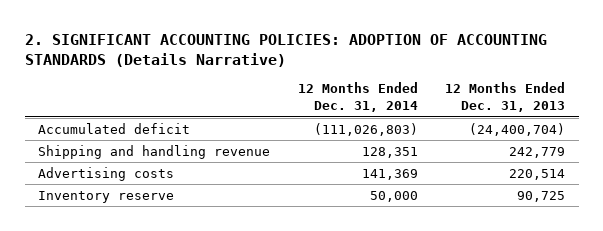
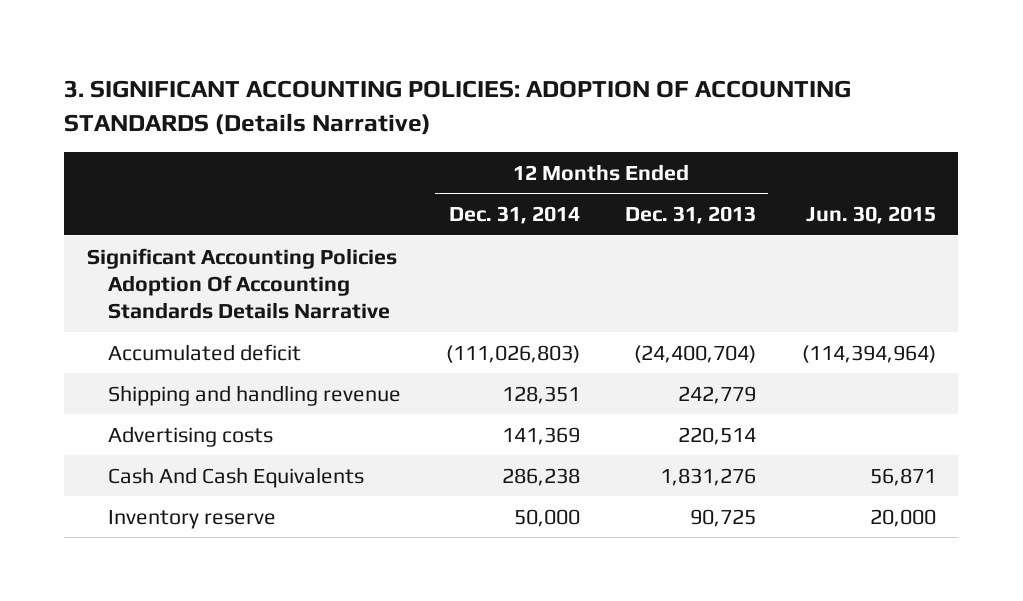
- 2. SIGNIFICANT ACCOUNTING POLICIES: ADOPTION OF ACCOUNTING STANDARDS (Details Narrative)
+ 3. SIGNIFICANT ACCOUNTING POLICIES: ADOPTION OF ACCOUNTING STANDARDS (Details Narrative)
- | 12 Months Ended Dec. 31, 2014 | 12 Months Ended Dec. 31, 2013
+ | 12 Months Ended Dec. 31, 2014 | 12 Months Ended Dec. 31, 2013 | Jun. 30, 2015
+ Significant Accounting Policies Adoption Of Accounting Standards Details Narrative
+ Cash And Cash Equivalents | 286,238 | 1,831,276 | 56,871

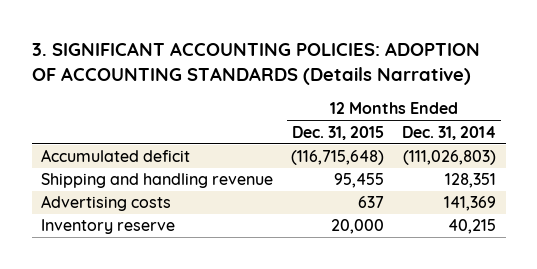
- | 12 Months Ended Dec. 31, 2014 | 12 Months Ended Dec. 31, 2013 | Jun. 30, 2015
+ | 12 Months Ended Dec. 31, 2015 | 12 Months Ended Dec. 31, 2014
- Significant Accounting Policies Adoption Of Accounting Standards Details Narrative
- Cash And Cash Equivalents | 286,238 | 1,831,276 | 56,871
- Inventory reserve | 50,000 | 90,725 | 20,000
+ Inventory reserve | 20,000 | 40,215

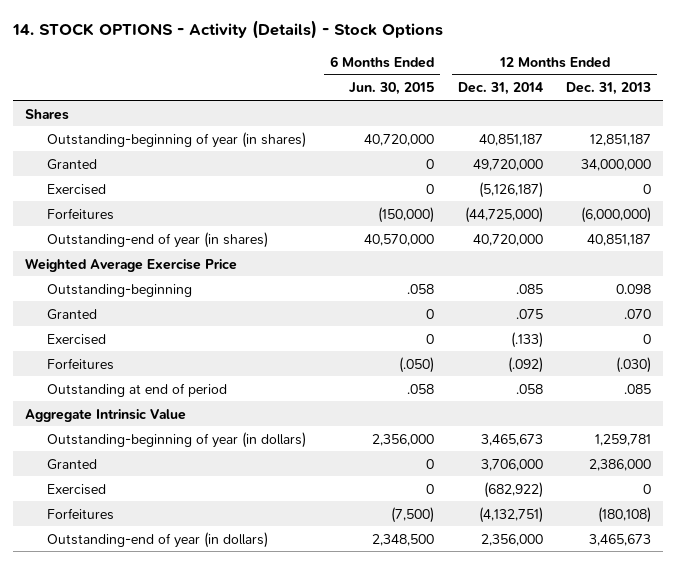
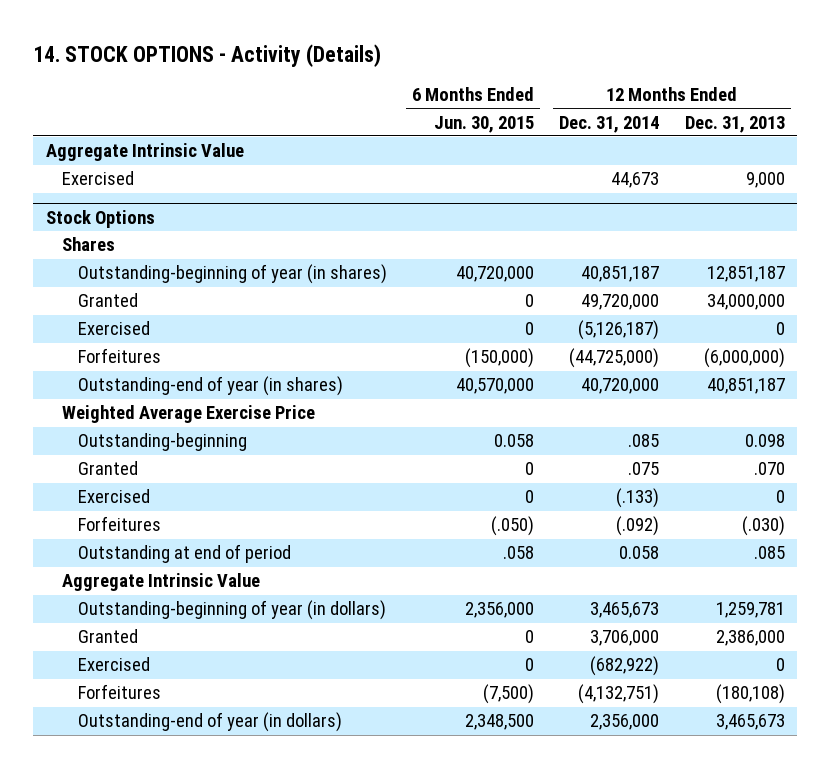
- 14. STOCK OPTIONS - Activity (Details) - Stock Options
+ 14. STOCK OPTIONS - Activity (Details)
+ Aggregate Intrinsic Value
+ Exercised | | 44,673 | 9,000
+ Stock Options
- Outstanding-beginning | .058 | .085 | 0.098
+ Outstanding-beginning | 0.058 | .085 | 0.098
- Outstanding at end of period | .058 | .058 | .085
+ Outstanding at end of period | .058 | 0.058 | .085

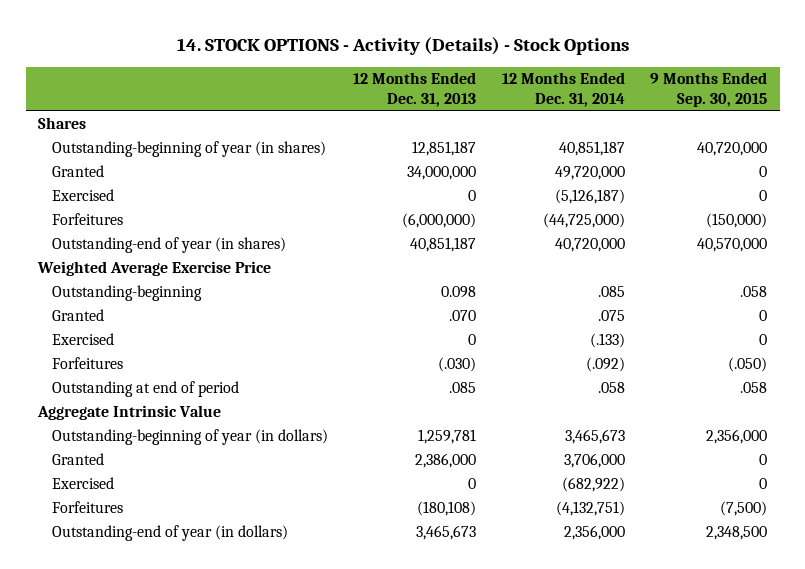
- 14. STOCK OPTIONS - Activity (Details)
+ 14. STOCK OPTIONS - Activity (Details) - Stock Options
- | 6 Months Ended Jun. 30, 2015 | 12 Months Ended Dec. 31, 2014 | 12 Months Ended Dec. 31, 2013
+ | 12 Months Ended Dec. 31, 2013 | 12 Months Ended Dec. 31, 2014 | 9 Months Ended Sep. 30, 2015
- Aggregate Intrinsic Value
- Exercised | | 44,673 | 9,000
- Stock Options
- Outstanding at end of period | .058 | 0.058 | .085
+ Outstanding at end of period | .085 | .058 | .058

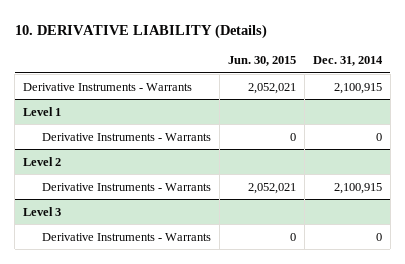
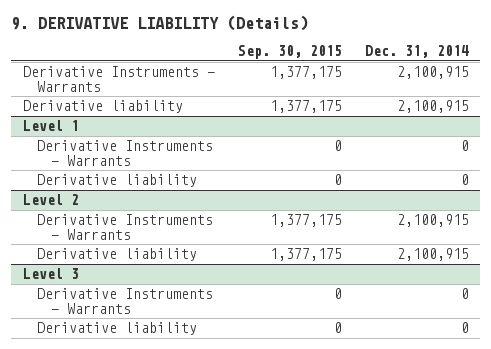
- 10. DERIVATIVE LIABILITY (Details)
+ 9. DERIVATIVE LIABILITY (Details)
- | Jun. 30, 2015 | Dec. 31, 2014
+ | Sep. 30, 2015 | Dec. 31, 2014
+ Derivative liability | 1,377,175 | 2,100,915
@ Level 1
+ Derivative liability | 0 | 0
@ Level 2
+ Derivative liability | 1,377,175 | 2,100,915
@ Level 3
+ Derivative liability | 0 | 0

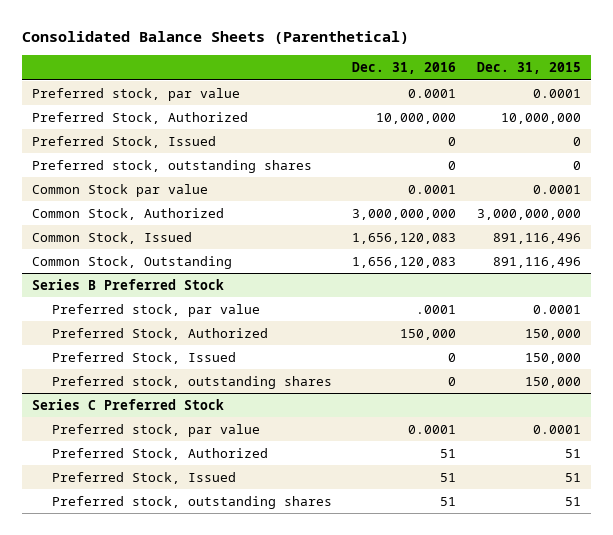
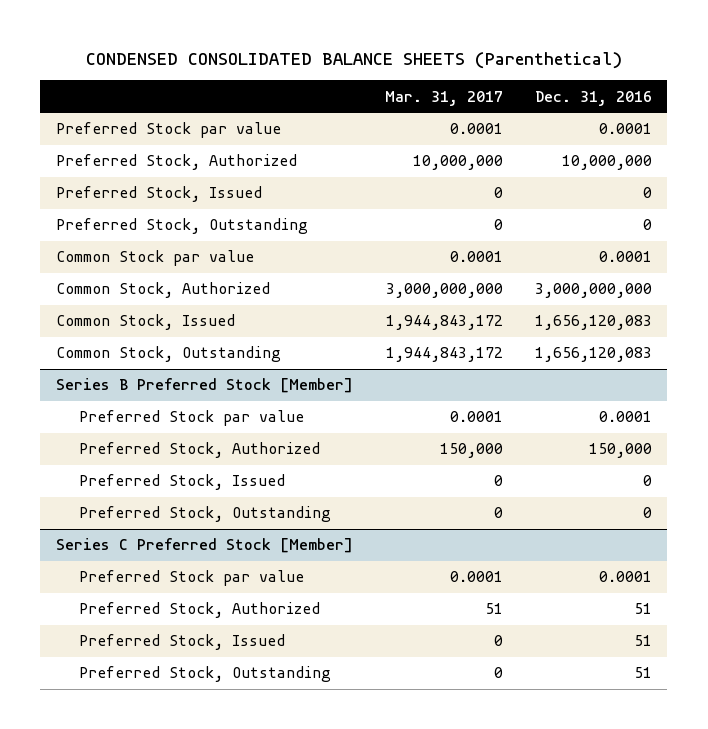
- Consolidated Balance Sheets (Parenthetical)
+ CONDENSED CONSOLIDATED BALANCE SHEETS (Parenthetical)
- | Dec. 31, 2016 | Dec. 31, 2015
+ | Mar. 31, 2017 | Dec. 31, 2016
- Preferred stock, par value | 0.0001 | 0.0001
+ Preferred Stock par value | 0.0001 | 0.0001
- Preferred stock, outstanding shares | 0 | 0
+ Preferred Stock, Outstanding | 0 | 0
- Series B Preferred Stock
- Preferred stock, par value | .0001 | 0.0001
+ Series B Preferred Stock [Member]
+ Preferred Stock par value | 0.0001 | 0.0001
- Preferred stock, outstanding shares | 0 | 150,000
- Series C Preferred Stock
- Preferred stock, par value | 0.0001 | 0.0001
+ Preferred Stock, Outstanding | 0 | 0
+ Series C Preferred Stock [Member]
+ Preferred Stock par value | 0.0001 | 0.0001
- Preferred stock, outstanding shares | 51 | 51
+ Preferred Stock, Outstanding | 0 | 51

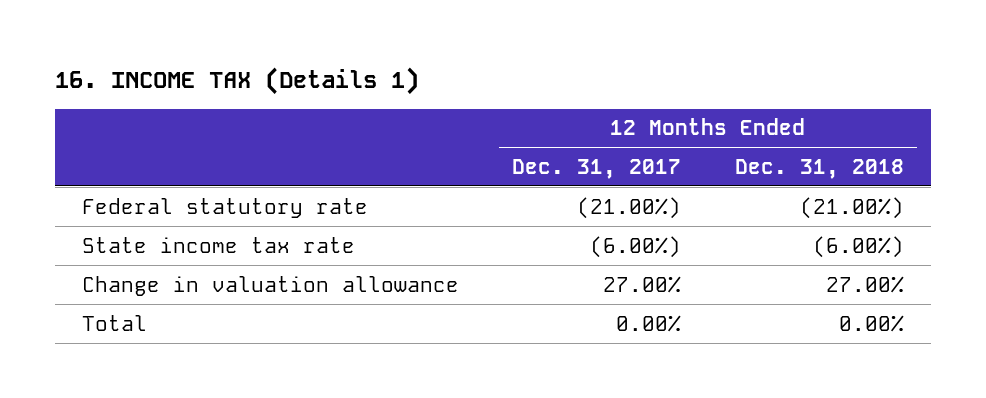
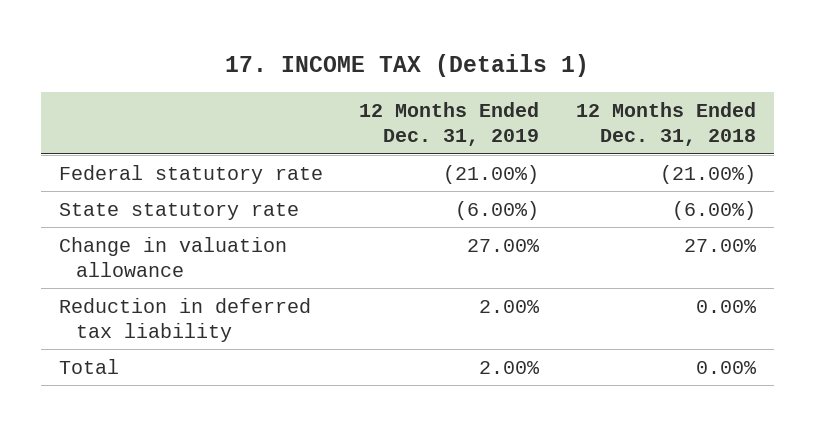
- 16. INCOME TAX (Details 1)
+ 17. INCOME TAX (Details 1)
- | 12 Months Ended Dec. 31, 2017 | 12 Months Ended Dec. 31, 2018
+ | 12 Months Ended Dec. 31, 2019 | 12 Months Ended Dec. 31, 2018
- State income tax rate | (6.00%) | (6.00%)
+ State statutory rate | (6.00%) | (6.00%)
+ Reduction in deferred tax liability | 2.00% | 0.00%

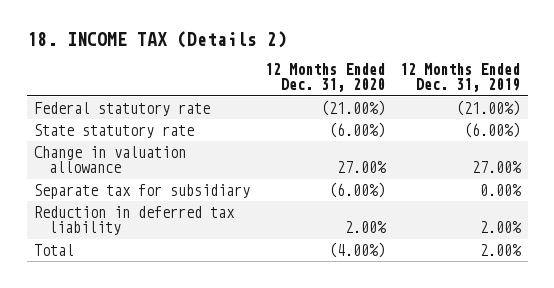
- 17. INCOME TAX (Details 1)
+ 18. INCOME TAX (Details 2)
- | 12 Months Ended Dec. 31, 2019 | 12 Months Ended Dec. 31, 2018
+ | 12 Months Ended Dec. 31, 2020 | 12 Months Ended Dec. 31, 2019
+ Separate tax for subsidiary | (6.00%) | 0.00%

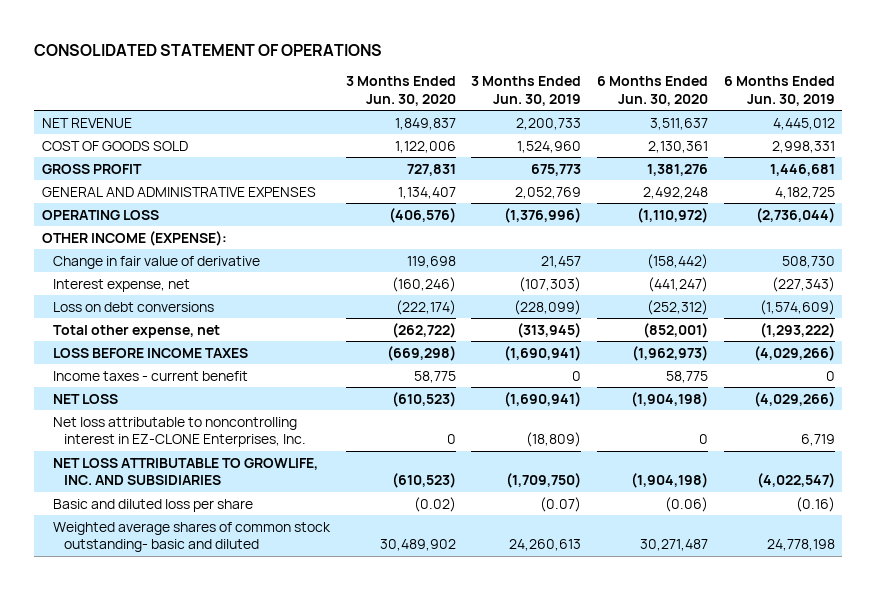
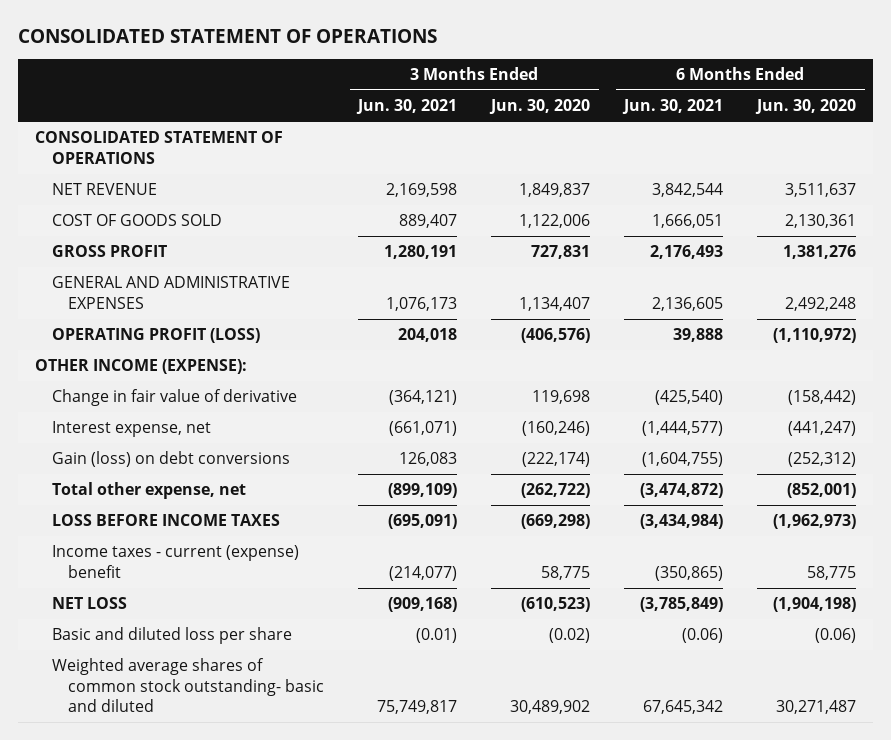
- | 3 Months Ended Jun. 30, 2020 | 3 Months Ended Jun. 30, 2019 | 6 Months Ended Jun. 30, 2020 | 6 Months Ended Jun. 30, 2019
+ | 3 Months Ended Jun. 30, 2021 | 3 Months Ended Jun. 30, 2020 | 6 Months Ended Jun. 30, 2021 | 6 Months Ended Jun. 30, 2020
+ CONSOLIDATED STATEMENT OF OPERATIONS
- OPERATING LOSS | (406,576) | (1,376,996) | (1,110,972) | (2,736,044)
+ OPERATING PROFIT (LOSS) | 204,018 | (406,576) | 39,888 | (1,110,972)
- Loss on debt conversions | (222,174) | (228,099) | (252,312) | (1,574,609)
+ Gain (loss) on debt conversions | 126,083 | (222,174) | (1,604,755) | (252,312)
- Income taxes - current benefit | 58,775 | 0 | 58,775 | 0
+ Income taxes - current (expense) benefit | (214,077) | 58,775 | (350,865) | 58,775
- Net loss attributable to noncontrolling interest in EZ-CLONE Enterprises, Inc. | 0 | (18,809) | 0 | 6,719
- NET LOSS ATTRIBUTABLE TO GROWLIFE, INC. AND SUBSIDIARIES | (610,523) | (1,709,750) | (1,904,198) | (4,022,547)

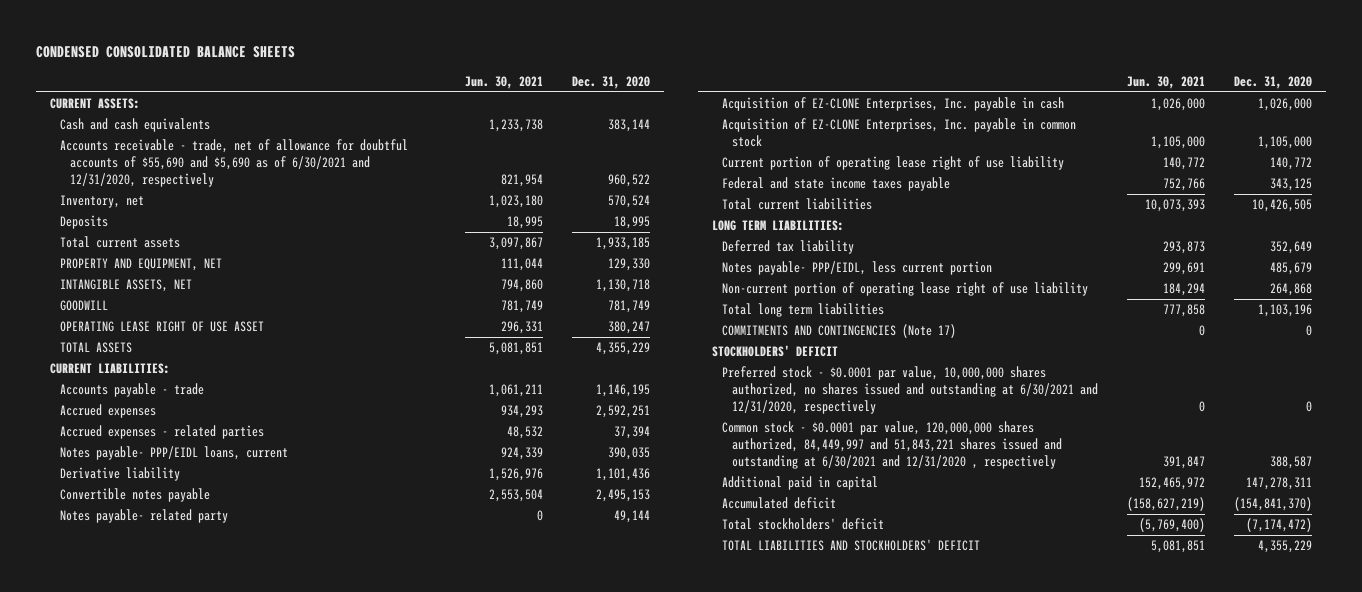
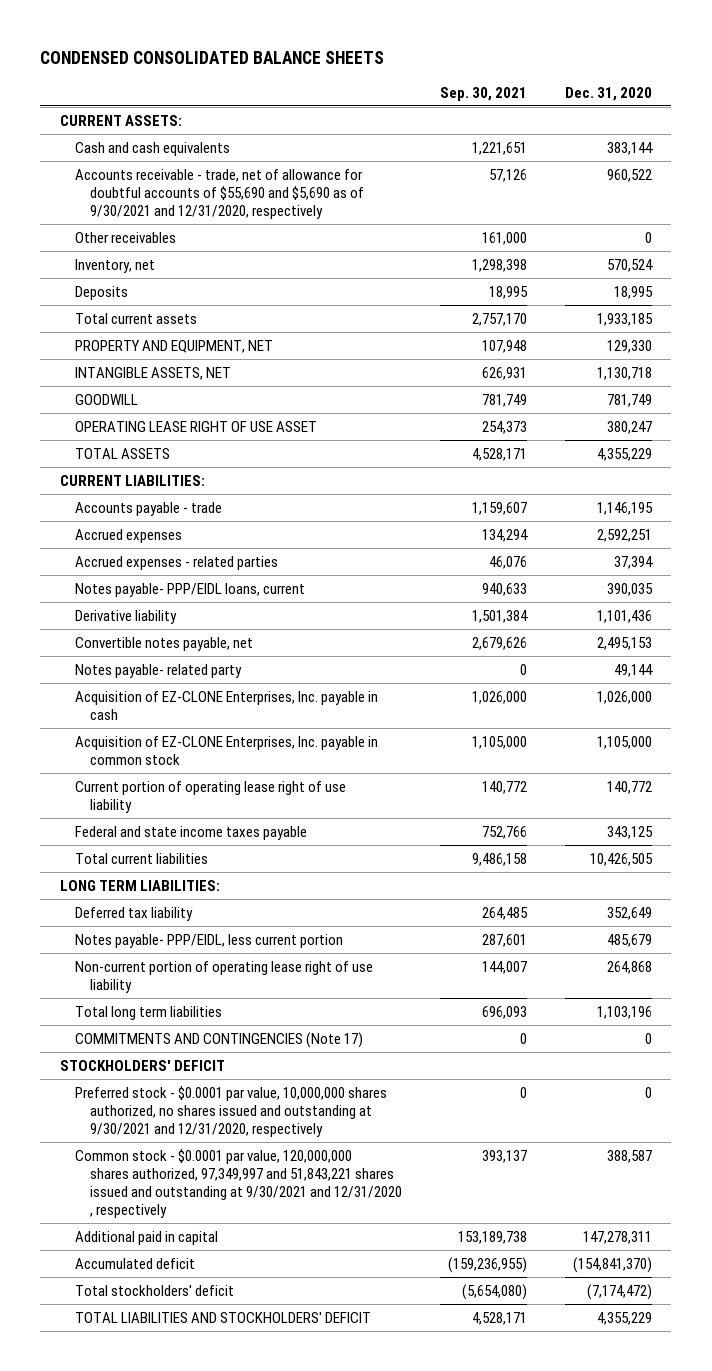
- | Jun. 30, 2021 | Dec. 31, 2020
+ | Sep. 30, 2021 | Dec. 31, 2020
- Accounts receivable - trade, net of allowance for doubtful accounts of $55,690 and $5,690 as of 6/30/2021 and 12/31/2020, respectively | 821,954 | 960,522
+ Accounts receivable - trade, net of allowance for doubtful accounts of $55,690 and $5,690 as of 9/30/2021 and 12/31/2020, respectively | 57,126 | 960,522
+ Other receivables | 161,000 | 0
- Convertible notes payable | 2,553,504 | 2,495,153
+ Convertible notes payable, net | 2,679,626 | 2,495,153
- Preferred stock - $0.0001 par value, 10,000,000 shares authorized, no shares issued and outstanding at 6/30/2021 and 12/31/2020, respectively | 0 | 0
- Common stock - $0.0001 par value, 120,000,000 shares authorized, 84,449,997 and 51,843,221 shares issued and outstanding at 6/30/2021 and 12/31/2020 , respectively | 391,847 | 388,587
+ Preferred stock - $0.0001 par value, 10,000,000 shares authorized, no shares issued and outstanding at 9/30/2021 and 12/31/2020, respectively | 0 | 0
+ Common stock - $0.0001 par value, 120,000,000 shares authorized, 97,349,997 and 51,843,221 shares issued and outstanding at 9/30/2021 and 12/31/2020 , respectively | 393,137 | 388,587

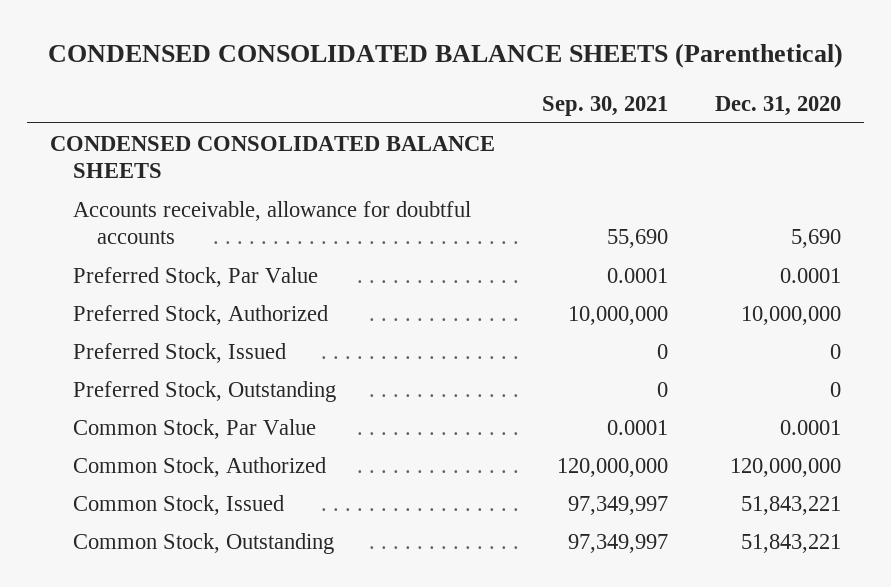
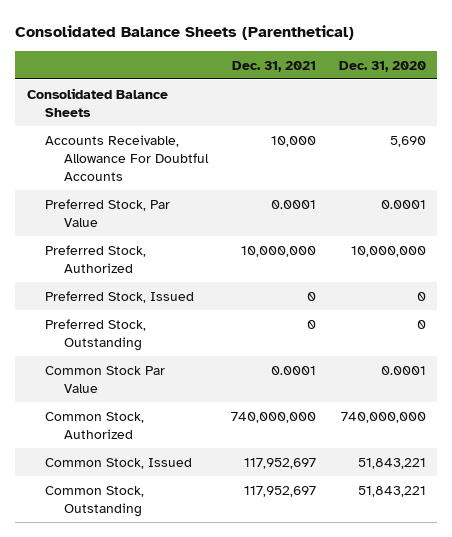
- CONDENSED CONSOLIDATED BALANCE SHEETS (Parenthetical)
+ Consolidated Balance Sheets (Parenthetical)
- | Sep. 30, 2021 | Dec. 31, 2020
+ | Dec. 31, 2021 | Dec. 31, 2020
- CONDENSED CONSOLIDATED BALANCE SHEETS
- Accounts receivable, allowance for doubtful accounts | 55,690 | 5,690
+ Consolidated Balance Sheets
+ Accounts Receivable, Allowance For Doubtful Accounts | 10,000 | 5,690
- Common Stock, Par Value | 0.0001 | 0.0001
- Common Stock, Authorized | 120,000,000 | 120,000,000
+ Common Stock Par Value | 0.0001 | 0.0001
+ Common Stock, Authorized | 740,000,000 | 740,000,000

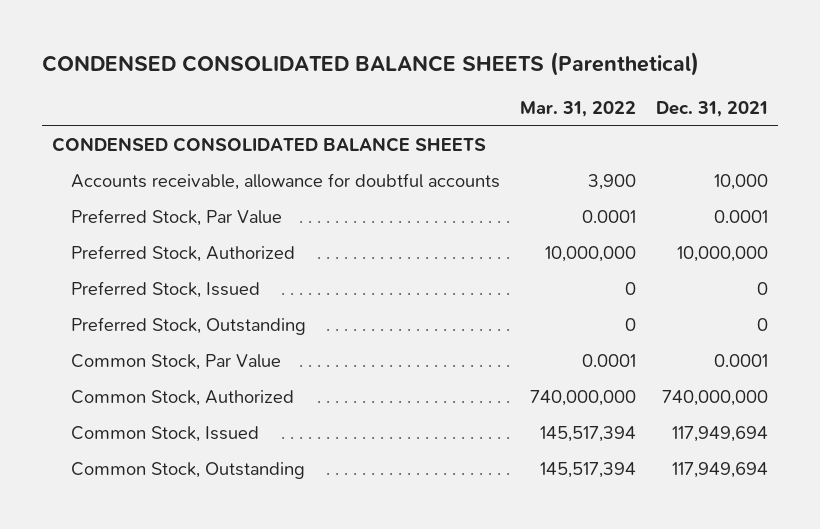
- Consolidated Balance Sheets (Parenthetical)
+ CONDENSED CONSOLIDATED BALANCE SHEETS (Parenthetical)
- | Dec. 31, 2021 | Dec. 31, 2020
+ | Mar. 31, 2022 | Dec. 31, 2021
- Consolidated Balance Sheets
- Accounts Receivable, Allowance For Doubtful Accounts | 10,000 | 5,690
+ CONDENSED CONSOLIDATED BALANCE SHEETS
+ Accounts receivable, allowance for doubtful accounts | 3,900 | 10,000
- Common Stock Par Value | 0.0001 | 0.0001
+ Common Stock, Par Value | 0.0001 | 0.0001
- Common Stock, Issued | 117,952,697 | 51,843,221
- Common Stock, Outstanding | 117,952,697 | 51,843,221
+ Common Stock, Issued | 145,517,394 | 117,949,694
+ Common Stock, Outstanding | 145,517,394 | 117,949,694

